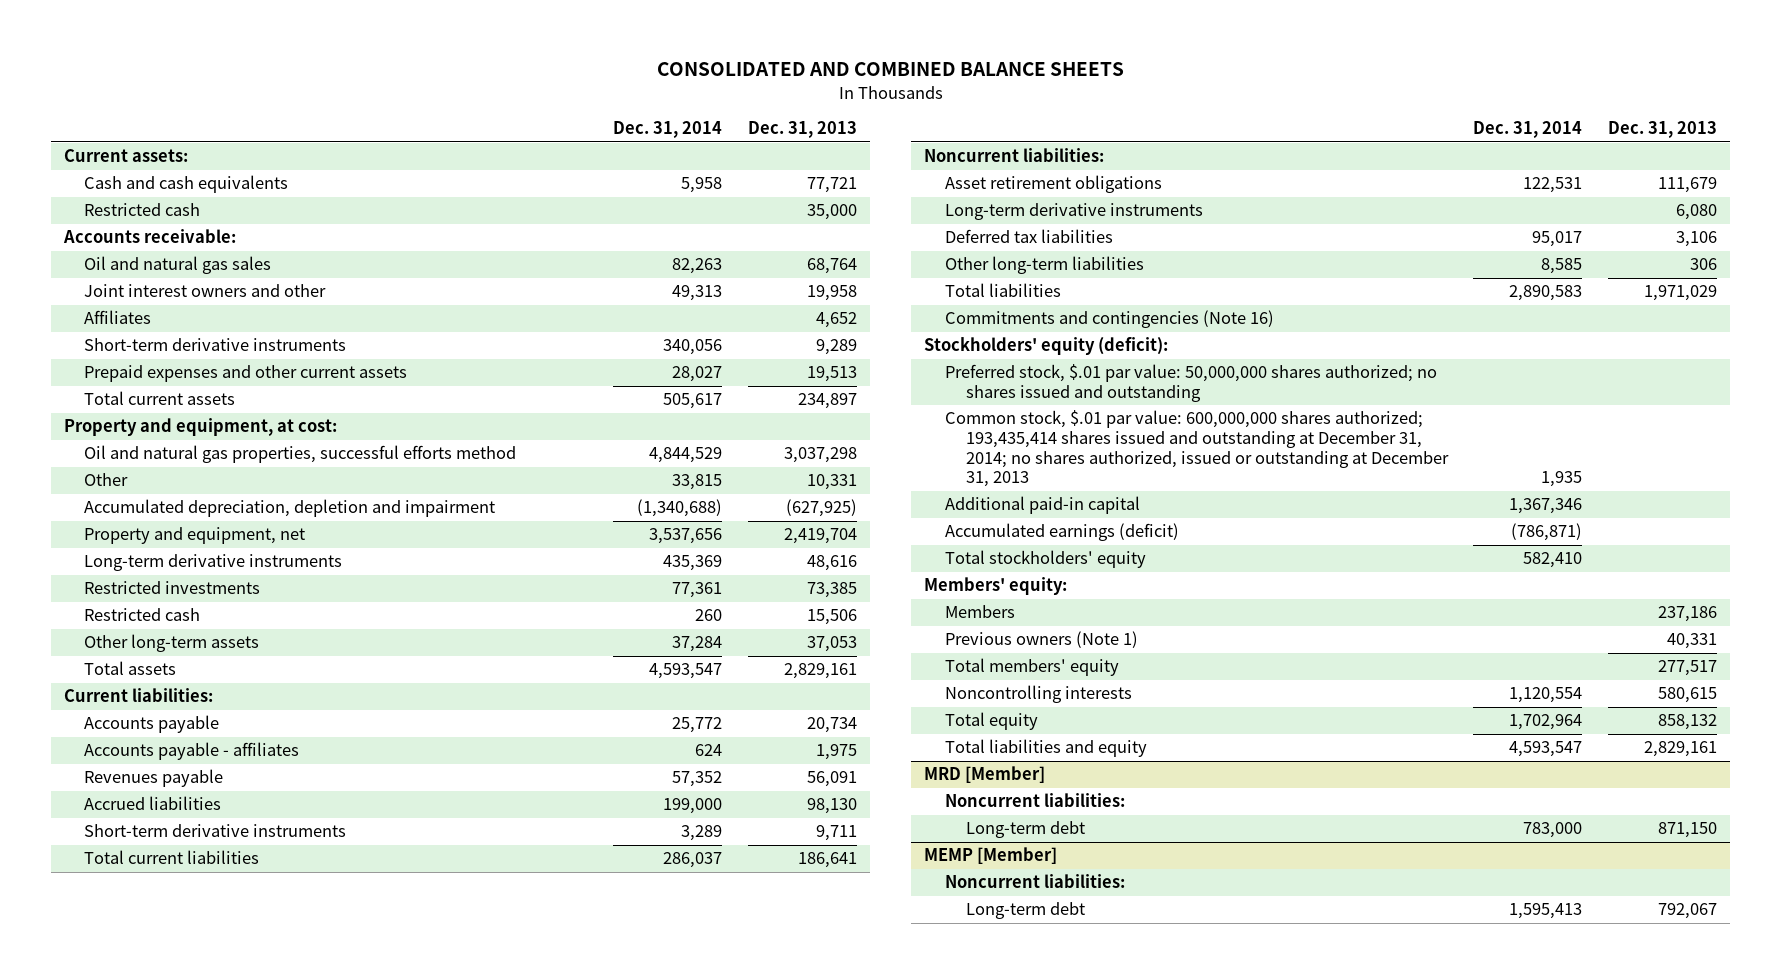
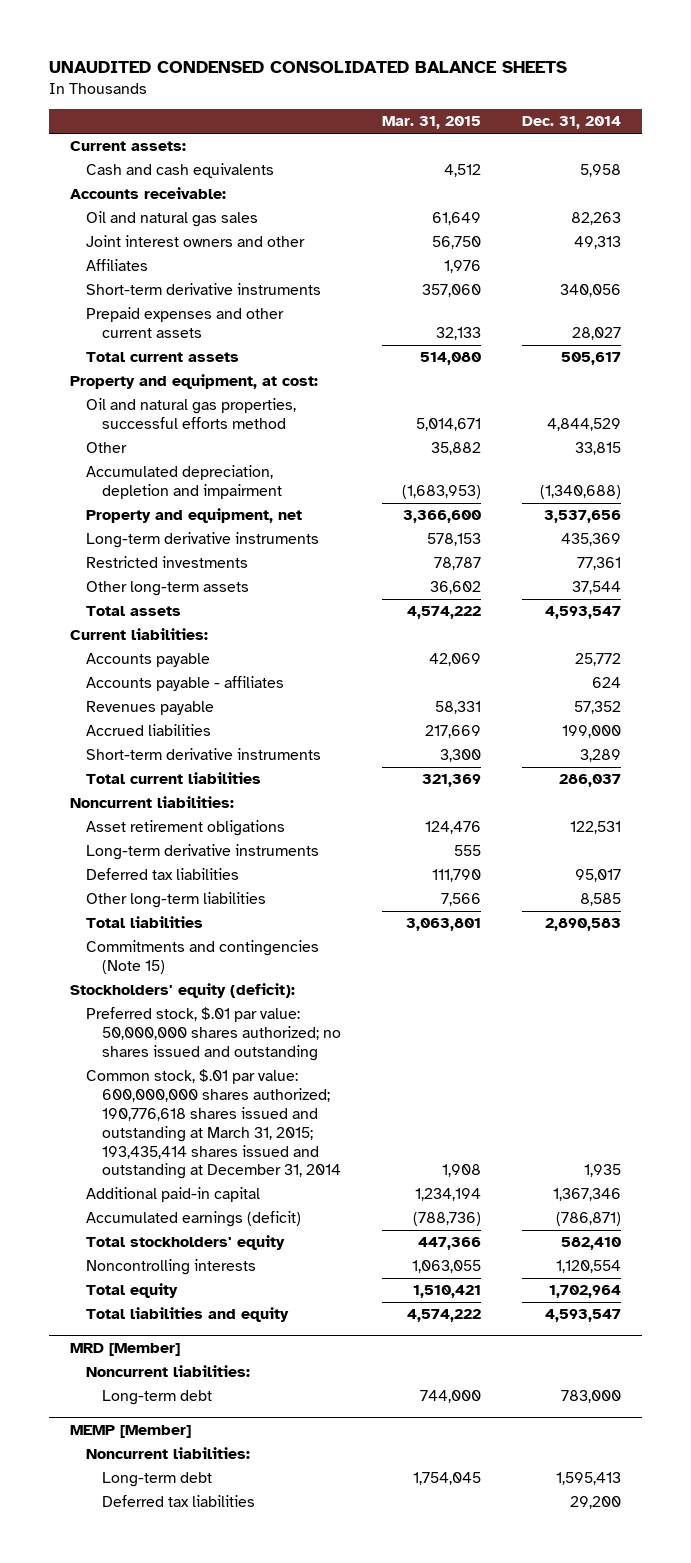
- CONSOLIDATED AND COMBINED BALANCE SHEETS
+ UNAUDITED CONDENSED CONSOLIDATED BALANCE SHEETS
- | Dec. 31, 2014 | Dec. 31, 2013
+ | Mar. 31, 2015 | Dec. 31, 2014
- Restricted cash | | 35,000
- Restricted cash | 260 | 15,506
- Other long-term assets | 37,284 | 37,053
+ Other long-term assets | 36,602 | 37,544
- Commitments and contingencies (Note 16)
+ Commitments and contingencies (Note 15)
- Common stock, $.01 par value: 600,000,000 shares authorized; 193,435,414 shares issued and outstanding at December 31, 2014; no shares authorized, issued or outstanding at December 31, 2013 | 1,935 |
+ Common stock, $.01 par value: 600,000,000 shares authorized; 190,776,618 shares issued and outstanding at March 31, 2015; 193,435,414 shares issued and outstanding at December 31, 2014 | 1,908 | 1,935
- Members' equity:
- Members | | 237,186
- Previous owners (Note 1) | | 40,331
- Total members' equity | | 277,517
@ MEMP [Member]
+ Deferred tax liabilities | | 29,200

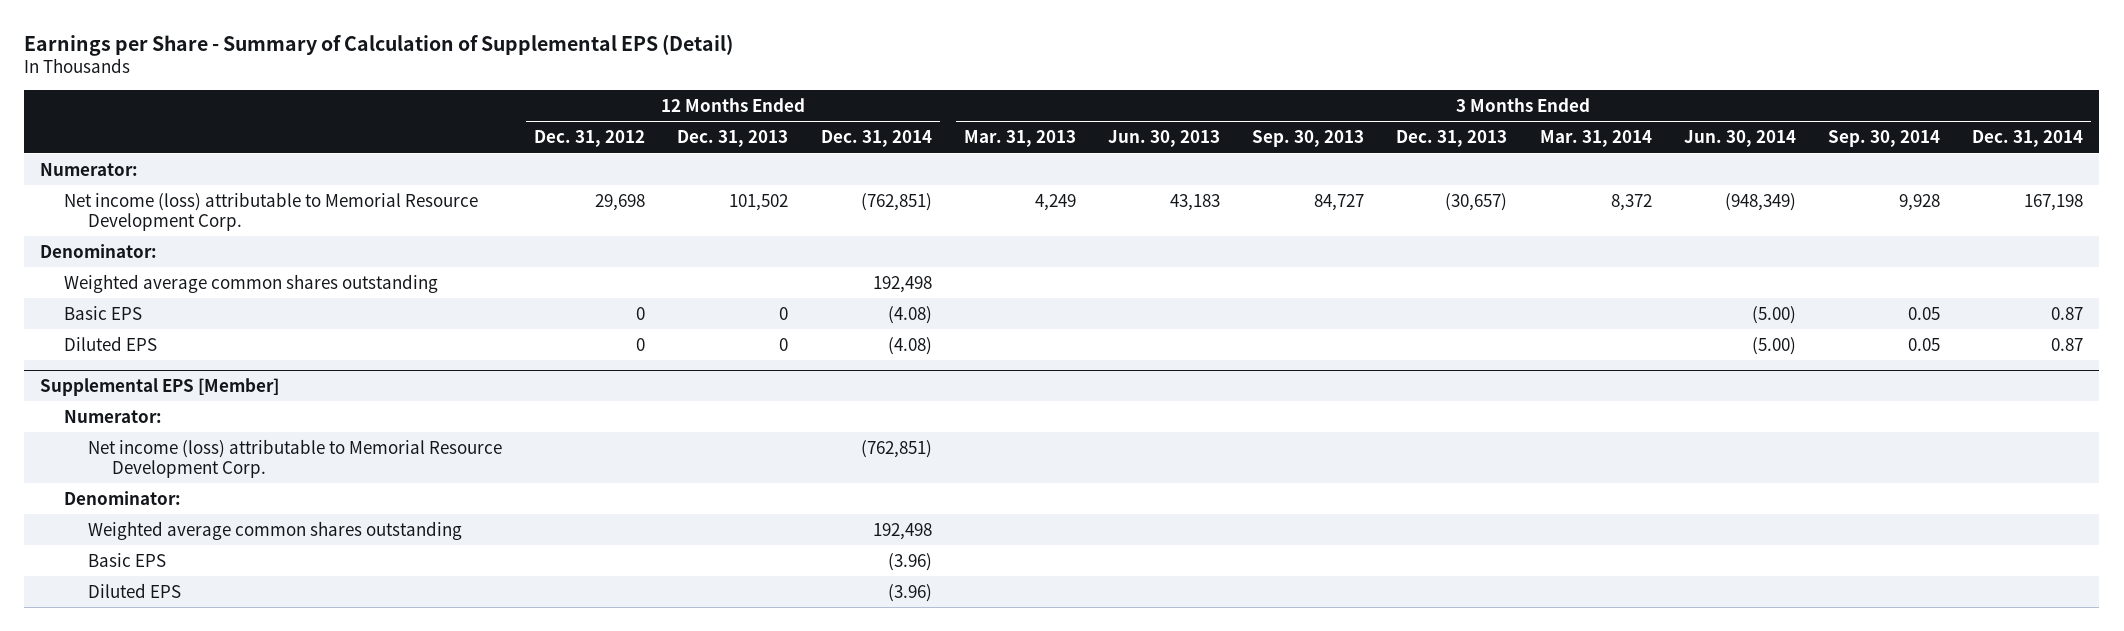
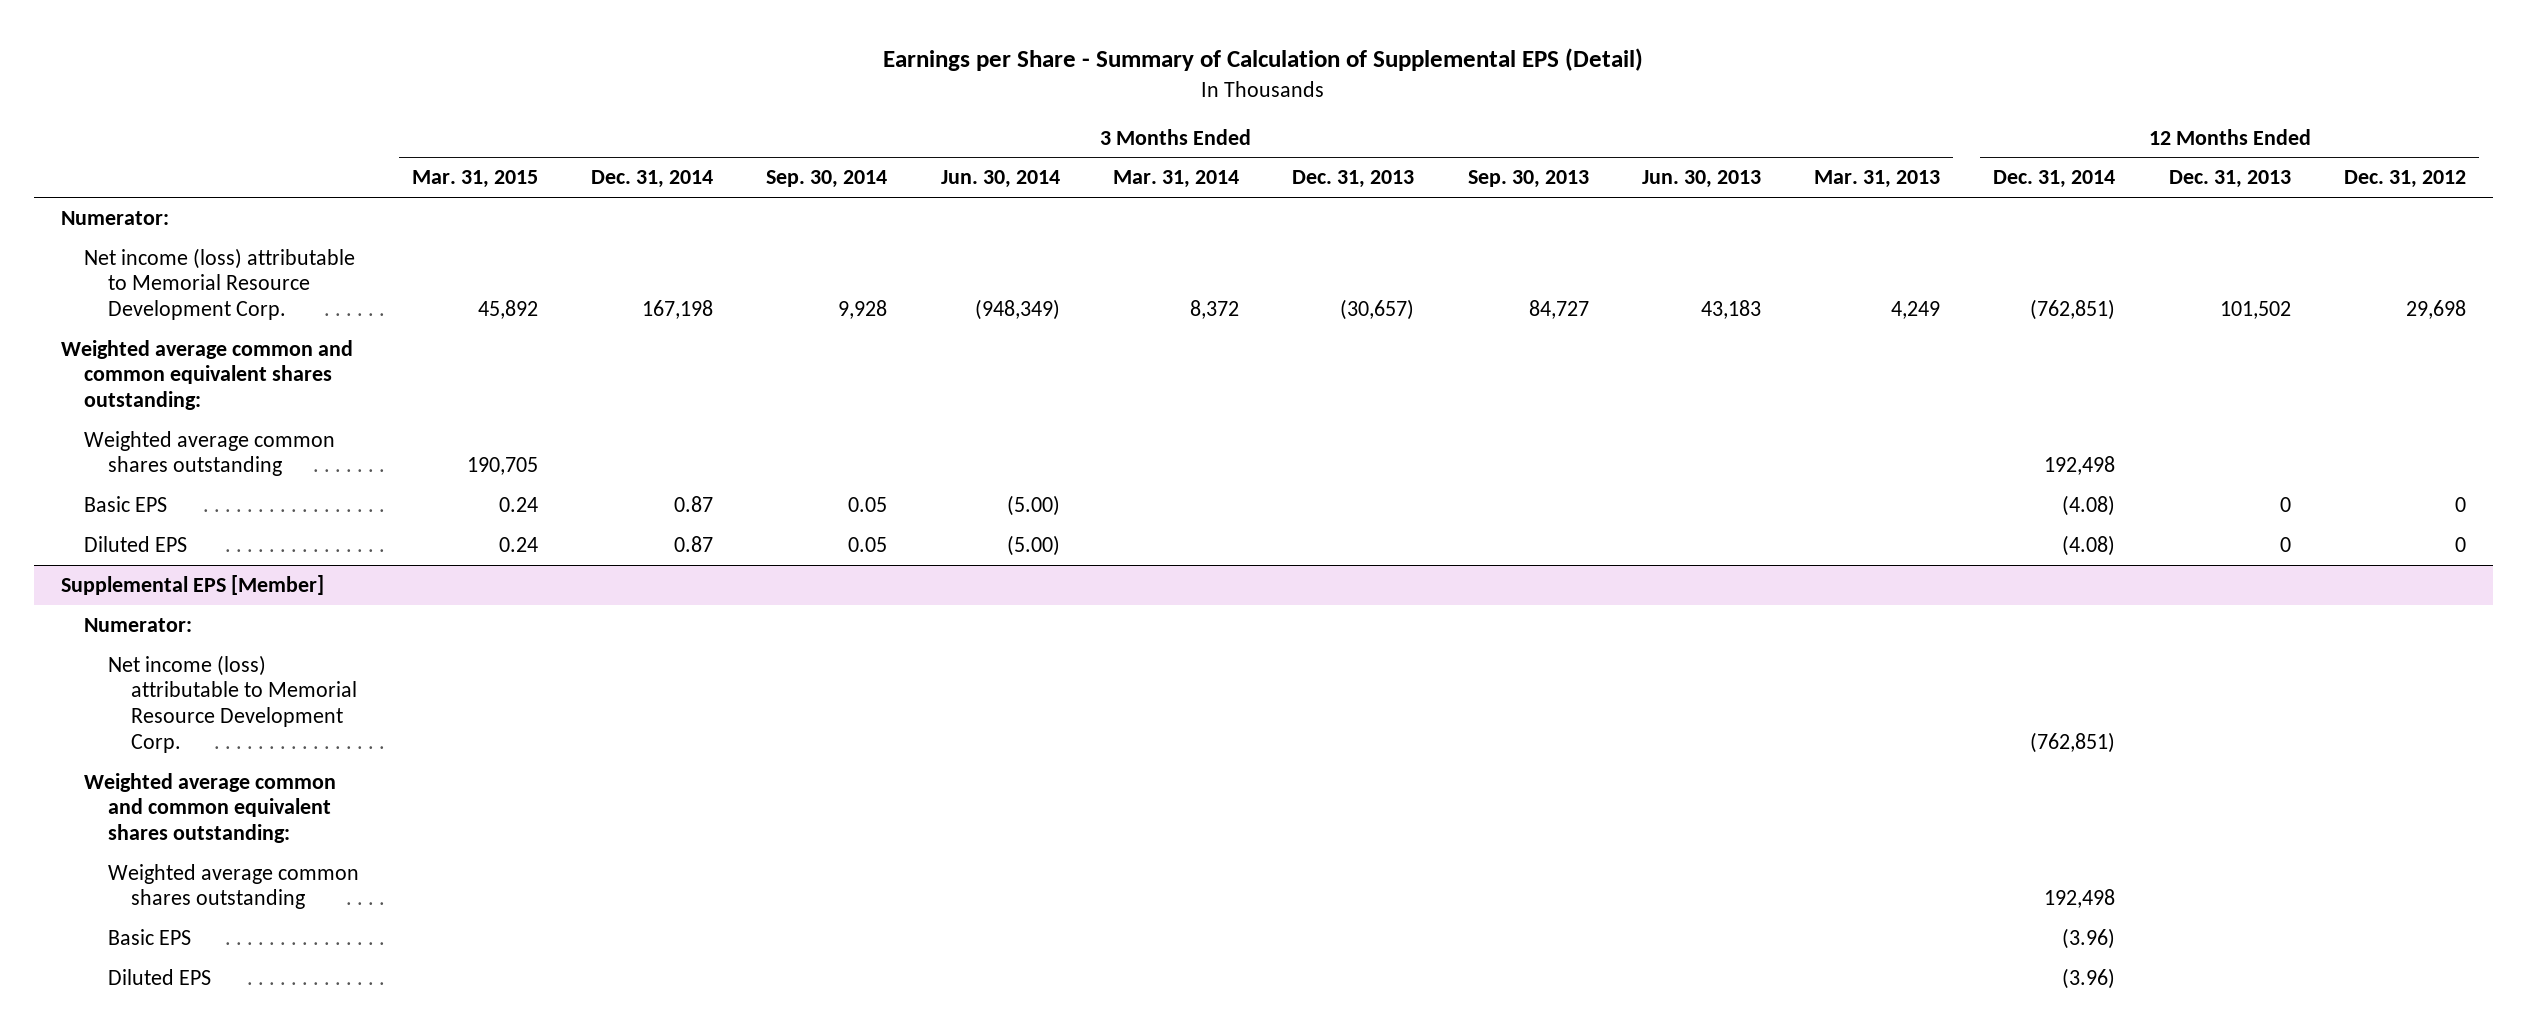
- | 12 Months Ended Dec. 31, 2012 | 12 Months Ended Dec. 31, 2013 | 12 Months Ended Dec. 31, 2014 | 3 Months Ended Mar. 31, 2013 | 3 Months Ended Jun. 30, 2013 | 3 Months Ended Sep. 30, 2013 | 3 Months Ended Dec. 31, 2013 | 3 Months Ended Mar. 31, 2014 | 3 Months Ended Jun. 30, 2014 | 3 Months Ended Sep. 30, 2014 | 3 Months Ended Dec. 31, 2014
+ | 3 Months Ended Mar. 31, 2015 | 3 Months Ended Dec. 31, 2014 | 3 Months Ended Sep. 30, 2014 | 3 Months Ended Jun. 30, 2014 | 3 Months Ended Mar. 31, 2014 | 3 Months Ended Dec. 31, 2013 | 3 Months Ended Sep. 30, 2013 | 3 Months Ended Jun. 30, 2013 | 3 Months Ended Mar. 31, 2013 | 12 Months Ended Dec. 31, 2014 | 12 Months Ended Dec. 31, 2013 | 12 Months Ended Dec. 31, 2012
- Denominator:
+ Weighted average common and common equivalent shares outstanding:
@ Supplemental EPS [Member]
- Denominator:
+ Weighted average common and common equivalent shares outstanding:

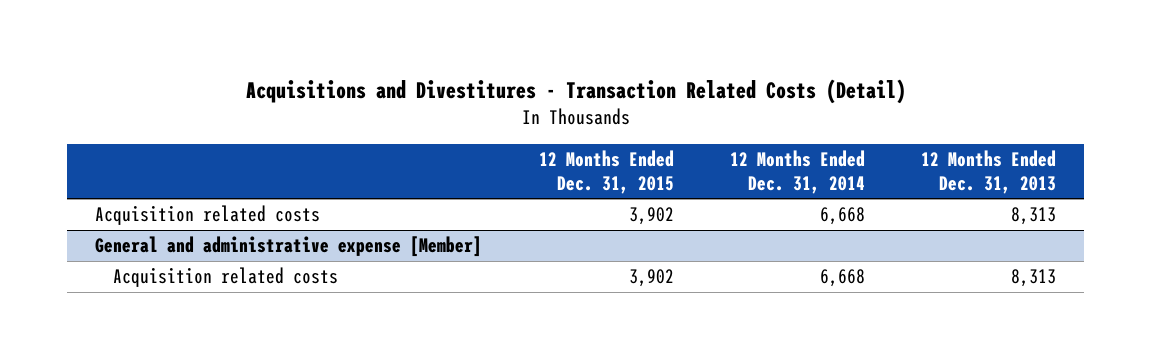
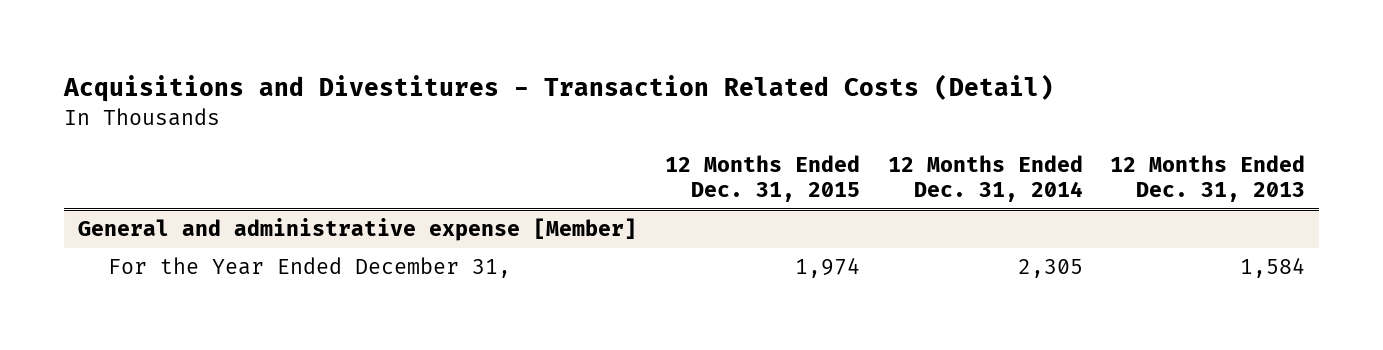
- Acquisition related costs | 3,902 | 6,668 | 8,313
@ General and administrative expense [Member]
- Acquisition related costs | 3,902 | 6,668 | 8,313
+ For the Year Ended December 31, | 1,974 | 2,305 | 1,584

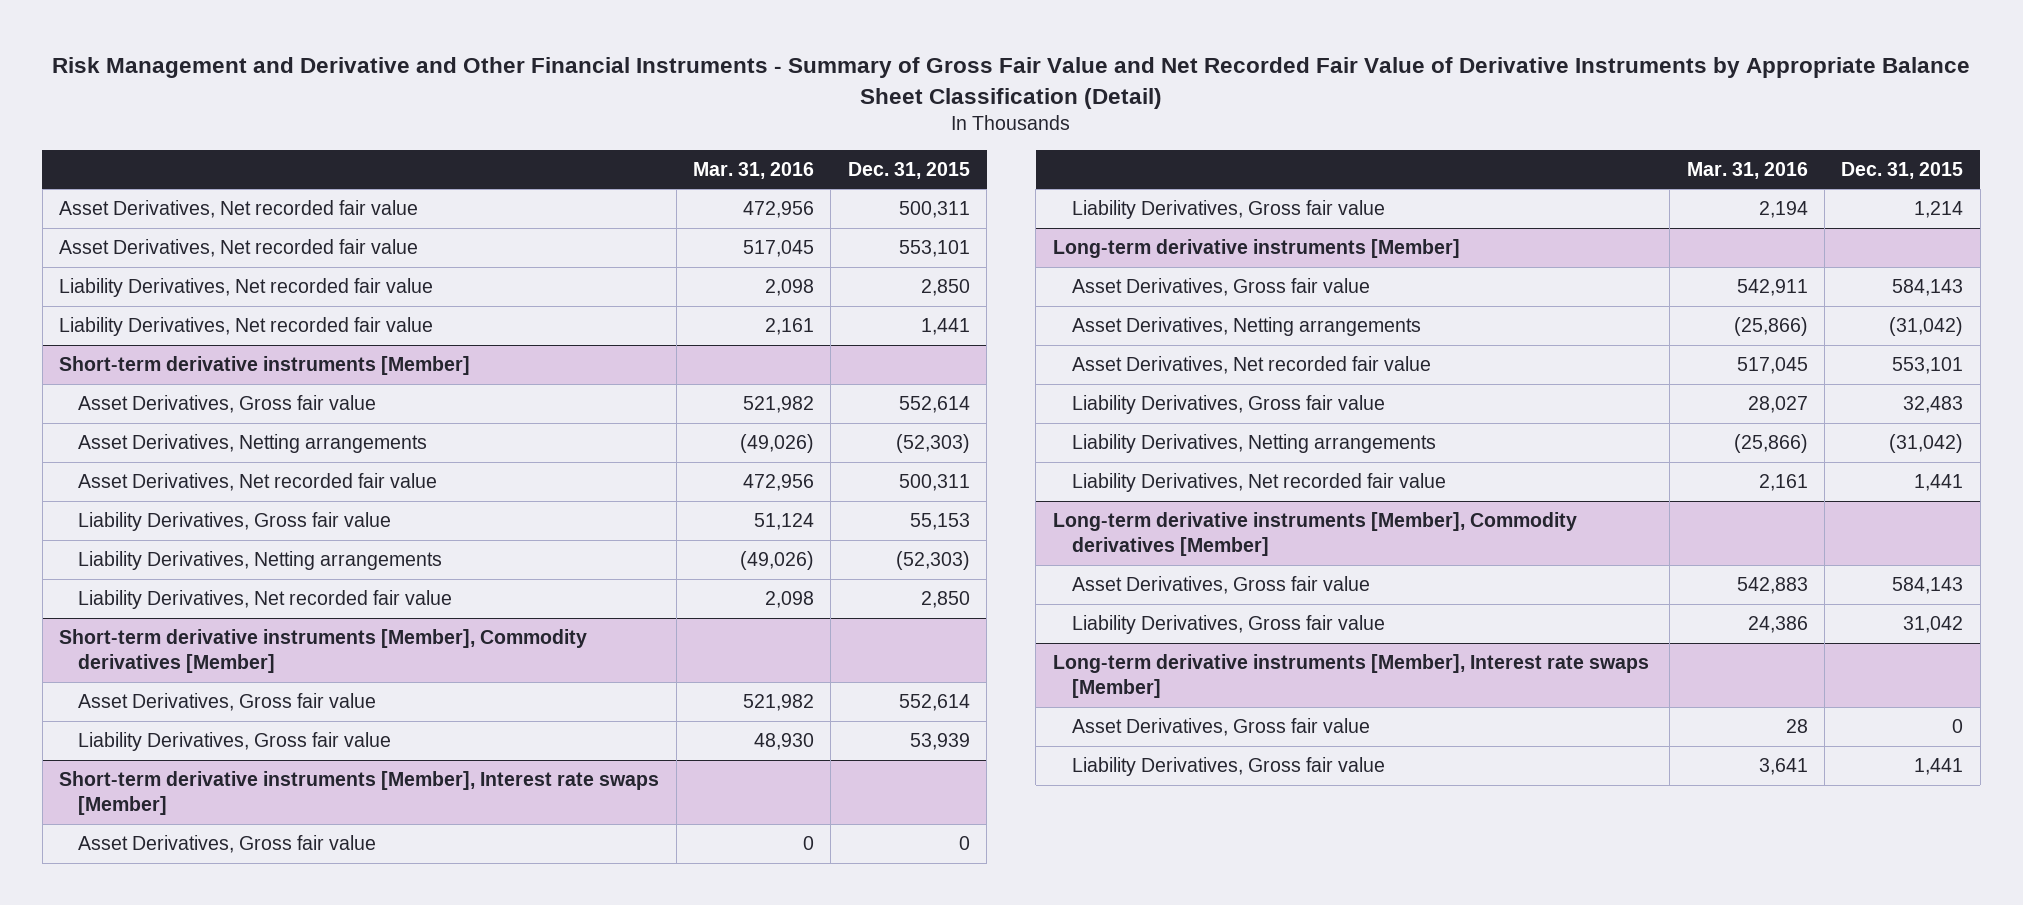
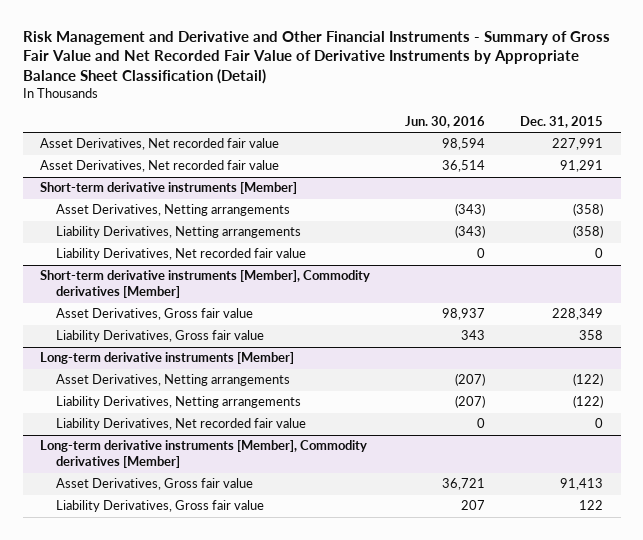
- | Mar. 31, 2016 | Dec. 31, 2015
+ | Jun. 30, 2016 | Dec. 31, 2015
- Asset Derivatives, Net recorded fair value | 472,956 | 500,311
- Asset Derivatives, Net recorded fair value | 517,045 | 553,101
- Liability Derivatives, Net recorded fair value | 2,098 | 2,850
- Liability Derivatives, Net recorded fair value | 2,161 | 1,441
+ Asset Derivatives, Net recorded fair value | 98,594 | 227,991
+ Asset Derivatives, Net recorded fair value | 36,514 | 91,291
@ Short-term derivative instruments [Member]
- Asset Derivatives, Gross fair value | 521,982 | 552,614
- Asset Derivatives, Netting arrangements | (49,026) | (52,303)
- Asset Derivatives, Net recorded fair value | 472,956 | 500,311
- Liability Derivatives, Gross fair value | 51,124 | 55,153
- Liability Derivatives, Netting arrangements | (49,026) | (52,303)
- Liability Derivatives, Net recorded fair value | 2,098 | 2,850
+ Asset Derivatives, Netting arrangements | (343) | (358)
+ Liability Derivatives, Netting arrangements | (343) | (358)
+ Liability Derivatives, Net recorded fair value | 0 | 0
@ Short-term derivative instruments [Member], Commodity derivatives [Member]
- Asset Derivatives, Gross fair value | 521,982 | 552,614
- Liability Derivatives, Gross fair value | 48,930 | 53,939
- Short-term derivative instruments [Member], Interest rate swaps [Member]
- Asset Derivatives, Gross fair value | 0 | 0
- Liability Derivatives, Gross fair value | 2,194 | 1,214
@ Short-term derivative instruments [Member], Commodity derivatives [Member]
+ Asset Derivatives, Gross fair value | 98,937 | 228,349
+ Liability Derivatives, Gross fair value | 343 | 358
@ Long-term derivative instruments [Member]
- Asset Derivatives, Gross fair value | 542,911 | 584,143
- Asset Derivatives, Netting arrangements | (25,866) | (31,042)
- Asset Derivatives, Net recorded fair value | 517,045 | 553,101
- Liability Derivatives, Gross fair value | 28,027 | 32,483
- Liability Derivatives, Netting arrangements | (25,866) | (31,042)
- Liability Derivatives, Net recorded fair value | 2,161 | 1,441
+ Asset Derivatives, Netting arrangements | (207) | (122)
+ Liability Derivatives, Netting arrangements | (207) | (122)
+ Liability Derivatives, Net recorded fair value | 0 | 0
@ Long-term derivative instruments [Member], Commodity derivatives [Member]
- Asset Derivatives, Gross fair value | 542,883 | 584,143
- Liability Derivatives, Gross fair value | 24,386 | 31,042
- Long-term derivative instruments [Member], Interest rate swaps [Member]
- Asset Derivatives, Gross fair value | 28 | 0
- Liability Derivatives, Gross fair value | 3,641 | 1,441
@ Long-term derivative instruments [Member], Commodity derivatives [Member]
+ Asset Derivatives, Gross fair value | 36,721 | 91,413
+ Liability Derivatives, Gross fair value | 207 | 122

